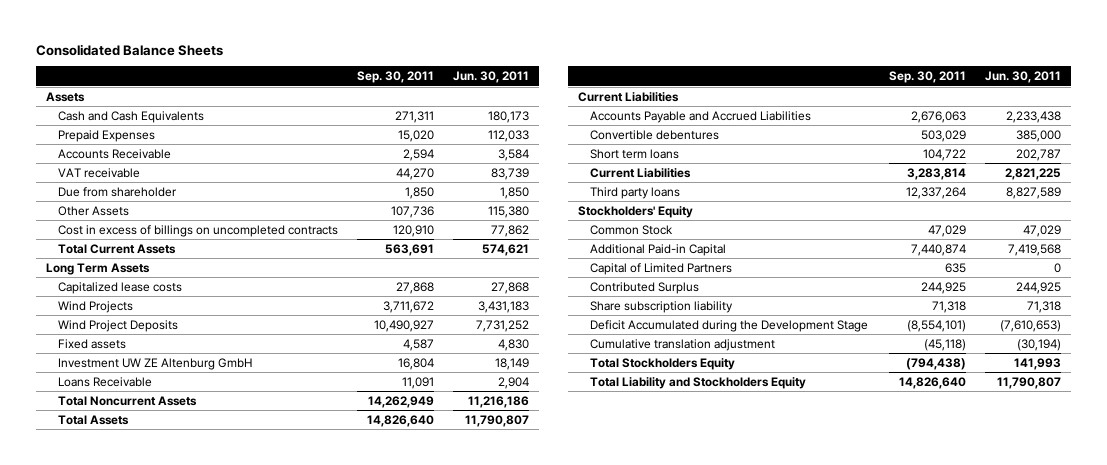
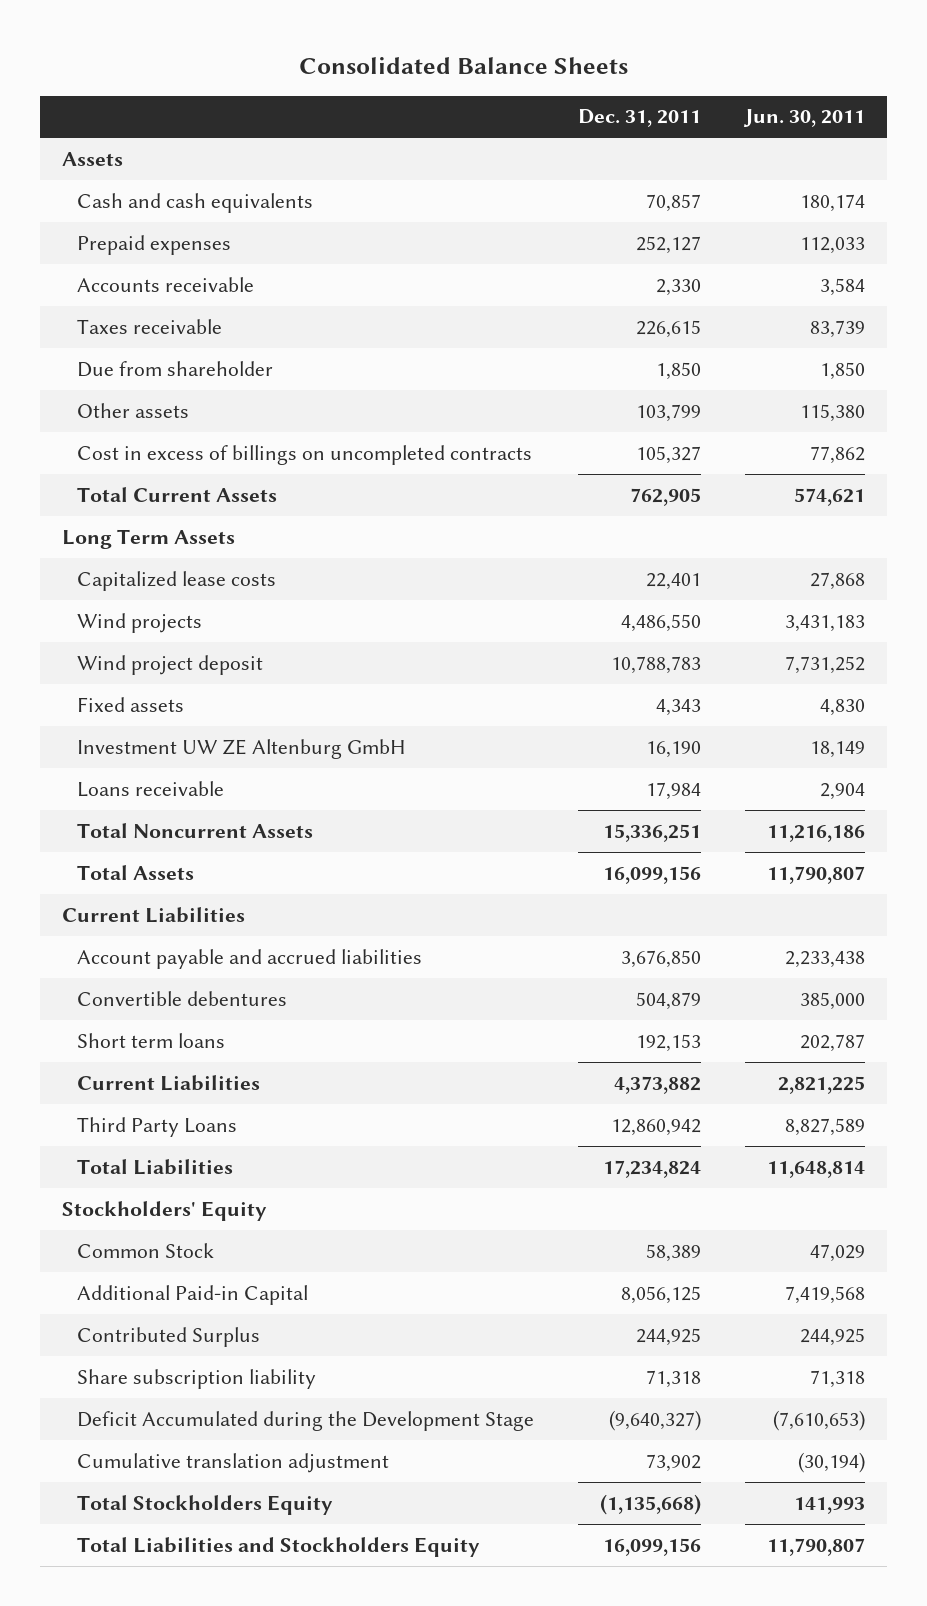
- | Sep. 30, 2011 | Jun. 30, 2011
+ | Dec. 31, 2011 | Jun. 30, 2011
- Cash and Cash Equivalents | 271,311 | 180,173
- Prepaid Expenses | 15,020 | 112,033
- Accounts Receivable | 2,594 | 3,584
- VAT receivable | 44,270 | 83,739
+ Cash and cash equivalents | 70,857 | 180,174
+ Prepaid expenses | 252,127 | 112,033
+ Accounts receivable | 2,330 | 3,584
+ Taxes receivable | 226,615 | 83,739
- Other Assets | 107,736 | 115,380
+ Other assets | 103,799 | 115,380
- Wind Projects | 3,711,672 | 3,431,183
- Wind Project Deposits | 10,490,927 | 7,731,252
+ Wind projects | 4,486,550 | 3,431,183
+ Wind project deposit | 10,788,783 | 7,731,252
- Loans Receivable | 11,091 | 2,904
+ Loans receivable | 17,984 | 2,904
- Accounts Payable and Accrued Liabilities | 2,676,063 | 2,233,438
+ Account payable and accrued liabilities | 3,676,850 | 2,233,438
- Third party loans | 12,337,264 | 8,827,589
+ Third Party Loans | 12,860,942 | 8,827,589
+ Total Liabilities | 17,234,824 | 11,648,814
- Capital of Limited Partners | 635 | 0
- Total Liability and Stockholders Equity | 14,826,640 | 11,790,807
+ Total Liabilities and Stockholders Equity | 16,099,156 | 11,790,807

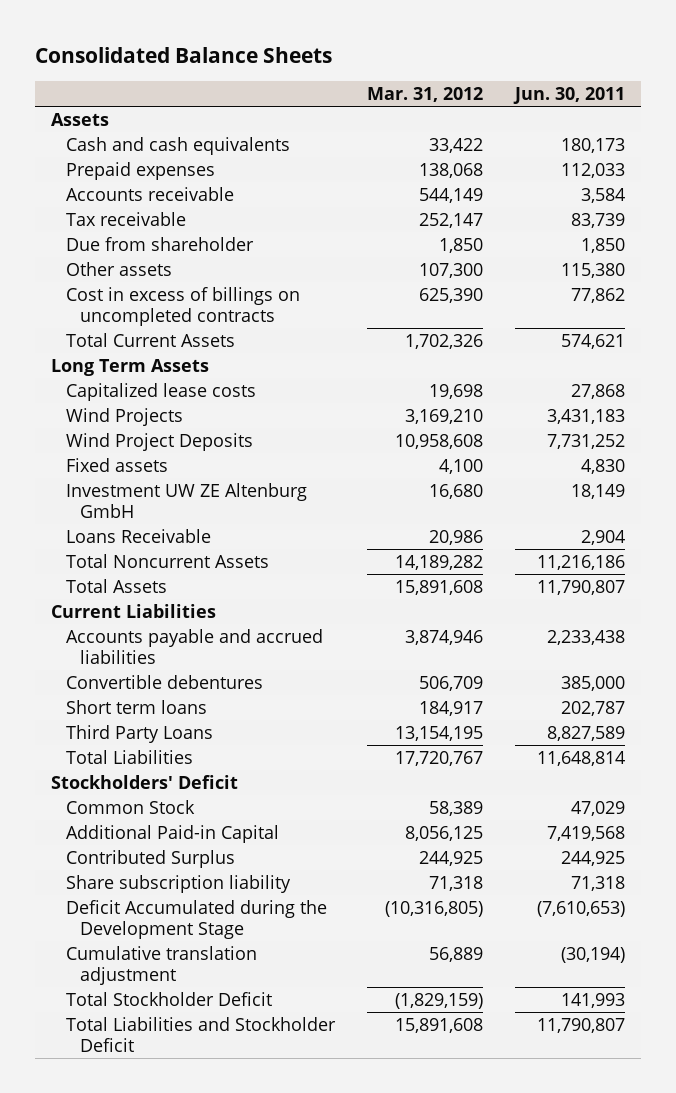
- | Dec. 31, 2011 | Jun. 30, 2011
+ | Mar. 31, 2012 | Jun. 30, 2011
- Cash and cash equivalents | 70,857 | 180,174
+ Cash and cash equivalents | 33,422 | 180,173
- Taxes receivable | 226,615 | 83,739
+ Tax receivable | 252,147 | 83,739
- Wind projects | 4,486,550 | 3,431,183
- Wind project deposit | 10,788,783 | 7,731,252
+ Wind Projects | 3,169,210 | 3,431,183
+ Wind Project Deposits | 10,958,608 | 7,731,252
- Loans receivable | 17,984 | 2,904
+ Loans Receivable | 20,986 | 2,904
- Account payable and accrued liabilities | 3,676,850 | 2,233,438
+ Accounts payable and accrued liabilities | 3,874,946 | 2,233,438
- Current Liabilities | 4,373,882 | 2,821,225
- Stockholders' Equity
+ Stockholders' Deficit
- Total Stockholders Equity | (1,135,668) | 141,993
- Total Liabilities and Stockholders Equity | 16,099,156 | 11,790,807
+ Total Stockholder Deficit | (1,829,159) | 141,993
+ Total Liabilities and Stockholder Deficit | 15,891,608 | 11,790,807

